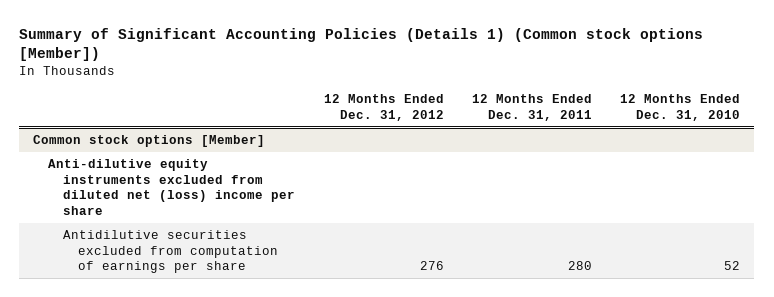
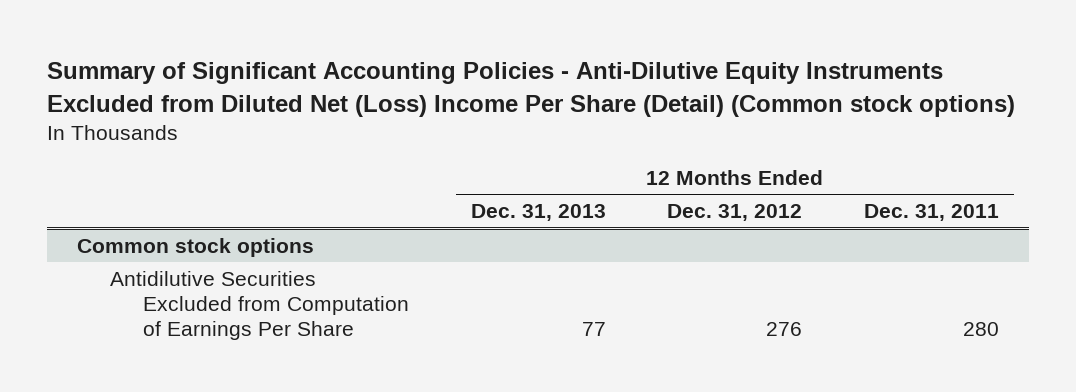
- Summary of Significant Accounting Policies (Details 1) (Common stock options [Member])
+ Summary of Significant Accounting Policies - Anti-Dilutive Equity Instruments Excluded from Diluted Net (Loss) Income Per Share (Detail) (Common stock options)
- | 12 Months Ended Dec. 31, 2012 | 12 Months Ended Dec. 31, 2011 | 12 Months Ended Dec. 31, 2010
+ | 12 Months Ended Dec. 31, 2013 | 12 Months Ended Dec. 31, 2012 | 12 Months Ended Dec. 31, 2011
- Common stock options [Member]
- Anti-dilutive equity instruments excluded from diluted net (loss) income per share
- Antidilutive securities excluded from computation of earnings per share | 276 | 280 | 52
+ Common stock options
+ Antidilutive Securities Excluded from Computation of Earnings Per Share | 77 | 276 | 280

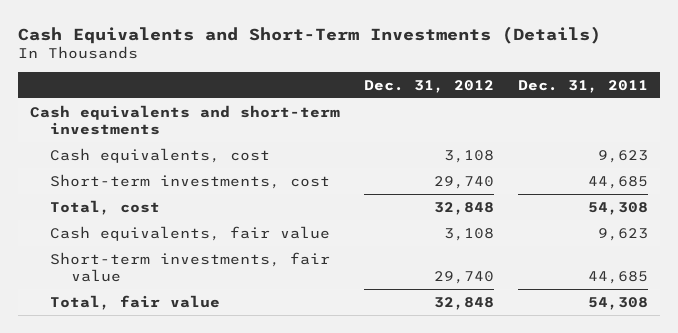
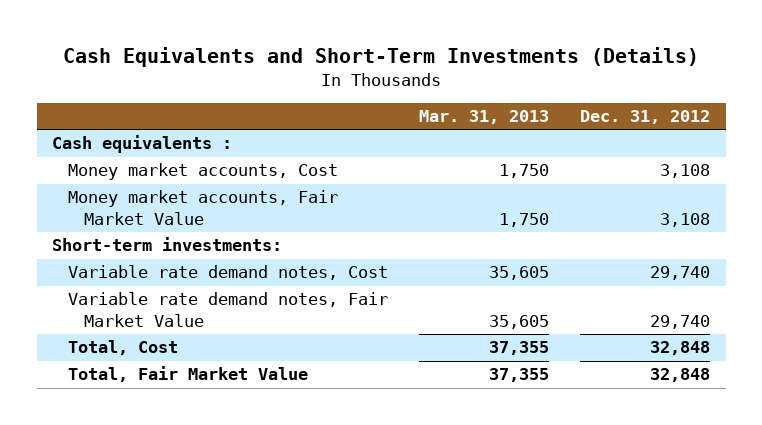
- | Dec. 31, 2012 | Dec. 31, 2011
+ | Mar. 31, 2013 | Dec. 31, 2012
- Cash equivalents and short-term investments
- Cash equivalents, cost | 3,108 | 9,623
- Short-term investments, cost | 29,740 | 44,685
- Total, cost | 32,848 | 54,308
- Cash equivalents, fair value | 3,108 | 9,623
- Short-term investments, fair value | 29,740 | 44,685
- Total, fair value | 32,848 | 54,308
+ Cash equivalents :
+ Money market accounts, Cost | 1,750 | 3,108
+ Money market accounts, Fair Market Value | 1,750 | 3,108
+ Short-term investments:
+ Variable rate demand notes, Cost | 35,605 | 29,740
+ Variable rate demand notes, Fair Market Value | 35,605 | 29,740
+ Total, Cost | 37,355 | 32,848
+ Total, Fair Market Value | 37,355 | 32,848

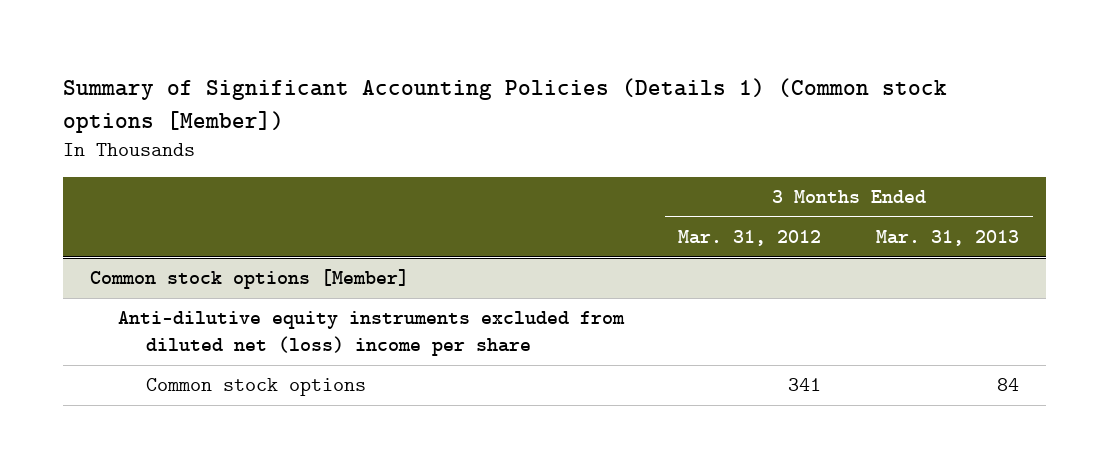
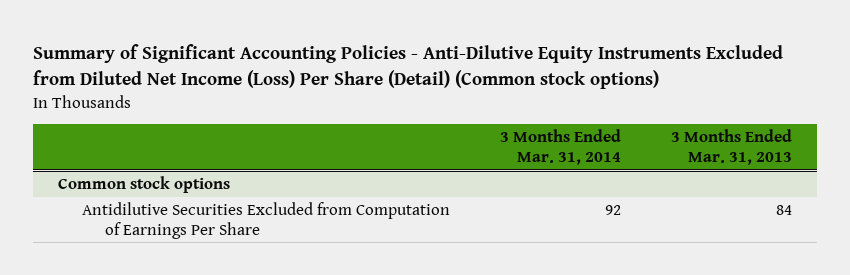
- Summary of Significant Accounting Policies (Details 1) (Common stock options [Member])
+ Summary of Significant Accounting Policies - Anti-Dilutive Equity Instruments Excluded from Diluted Net Income (Loss) Per Share (Detail) (Common stock options)
- | 3 Months Ended Mar. 31, 2012 | 3 Months Ended Mar. 31, 2013
+ | 3 Months Ended Mar. 31, 2014 | 3 Months Ended Mar. 31, 2013
- Common stock options [Member]
- Anti-dilutive equity instruments excluded from diluted net (loss) income per share
- Common stock options | 341 | 84
+ Common stock options
+ Antidilutive Securities Excluded from Computation of Earnings Per Share | 92 | 84

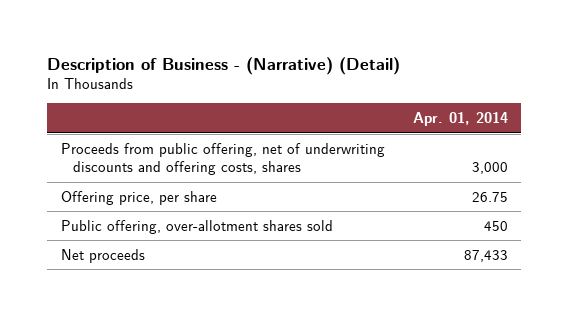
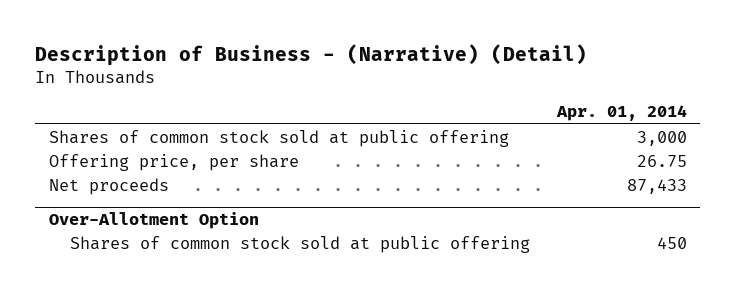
- Proceeds from public offering, net of underwriting discounts and offering costs, shares | 3,000
+ Shares of common stock sold at public offering | 3,000
- Public offering, over-allotment shares sold | 450
+ Over-Allotment Option
+ Shares of common stock sold at public offering | 450

